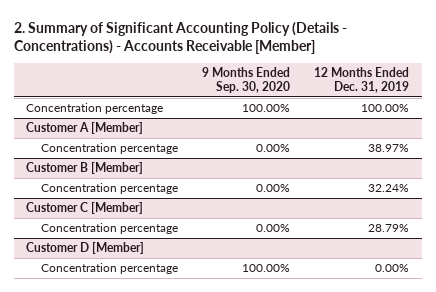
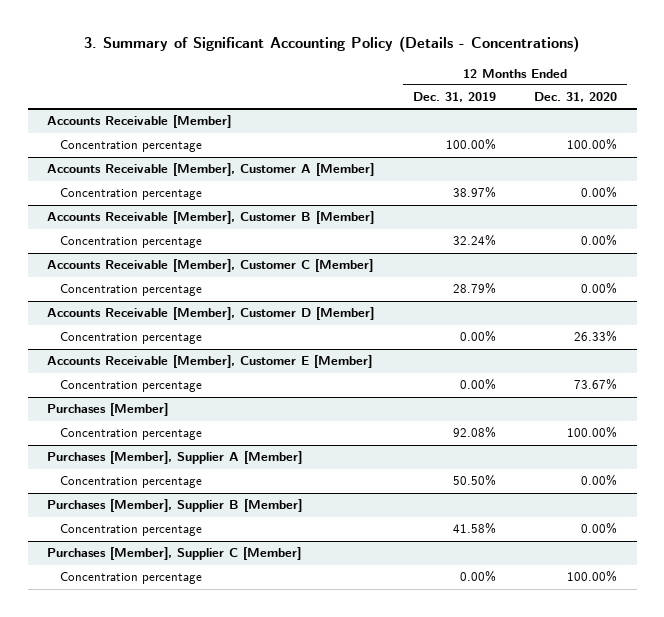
- 2. Summary of Significant Accounting Policy (Details - Concentrations) - Accounts Receivable [Member]
+ 3. Summary of Significant Accounting Policy (Details - Concentrations)
- | 9 Months Ended Sep. 30, 2020 | 12 Months Ended Dec. 31, 2019
+ | 12 Months Ended Dec. 31, 2019 | 12 Months Ended Dec. 31, 2020
+ Accounts Receivable [Member]
- Customer A [Member]
+ Accounts Receivable [Member], Customer A [Member]
- Customer B [Member]
+ Accounts Receivable [Member], Customer B [Member]
- Customer C [Member]
+ Accounts Receivable [Member], Customer C [Member]
- Customer D [Member]
+ Accounts Receivable [Member], Customer D [Member]
+ Accounts Receivable [Member], Customer E [Member]
+ Concentration percentage | 0.00% | 73.67%
+ Purchases [Member]
+ Concentration percentage | 92.08% | 100.00%
+ Purchases [Member], Supplier A [Member]
+ Concentration percentage | 50.50% | 0.00%
+ Purchases [Member], Supplier B [Member]
+ Concentration percentage | 41.58% | 0.00%
+ Purchases [Member], Supplier C [Member]
+ Concentration percentage | 0.00% | 100.00%

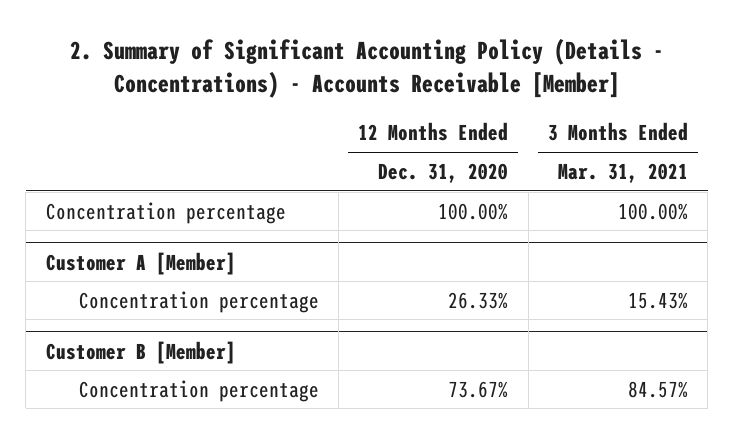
- 3. Summary of Significant Accounting Policy (Details - Concentrations)
+ 2. Summary of Significant Accounting Policy (Details - Concentrations) - Accounts Receivable [Member]
- | 12 Months Ended Dec. 31, 2019 | 12 Months Ended Dec. 31, 2020
+ | 12 Months Ended Dec. 31, 2020 | 3 Months Ended Mar. 31, 2021
- Accounts Receivable [Member]
- Accounts Receivable [Member], Customer A [Member]
- Concentration percentage | 38.97% | 0.00%
- Accounts Receivable [Member], Customer B [Member]
- Concentration percentage | 32.24% | 0.00%
- Accounts Receivable [Member], Customer C [Member]
- Concentration percentage | 28.79% | 0.00%
- Accounts Receivable [Member], Customer D [Member]
+ Customer A [Member]
- Accounts Receivable [Member], Customer E [Member]
+ Customer B [Member]
- Purchases [Member]
- Concentration percentage | 92.08% | 100.00%
- Purchases [Member], Supplier A [Member]
- Concentration percentage | 50.50% | 0.00%
- Purchases [Member], Supplier B [Member]
- Concentration percentage | 41.58% | 0.00%
- Purchases [Member], Supplier C [Member]
- Concentration percentage | 0.00% | 100.00%

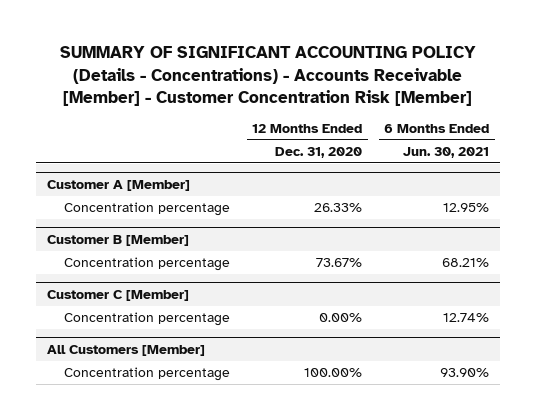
- 2. Summary of Significant Accounting Policy (Details - Concentrations) - Accounts Receivable [Member]
+ SUMMARY OF SIGNIFICANT ACCOUNTING POLICY (Details - Concentrations) - Accounts Receivable [Member] - Customer Concentration Risk [Member]
- | 12 Months Ended Dec. 31, 2020 | 3 Months Ended Mar. 31, 2021
+ | 12 Months Ended Dec. 31, 2020 | 6 Months Ended Jun. 30, 2021
- Concentration percentage | 100.00% | 100.00%
+ Customer C [Member]
+ Concentration percentage | 0.00% | 12.74%
+ All Customers [Member]
+ Concentration percentage | 100.00% | 93.90%

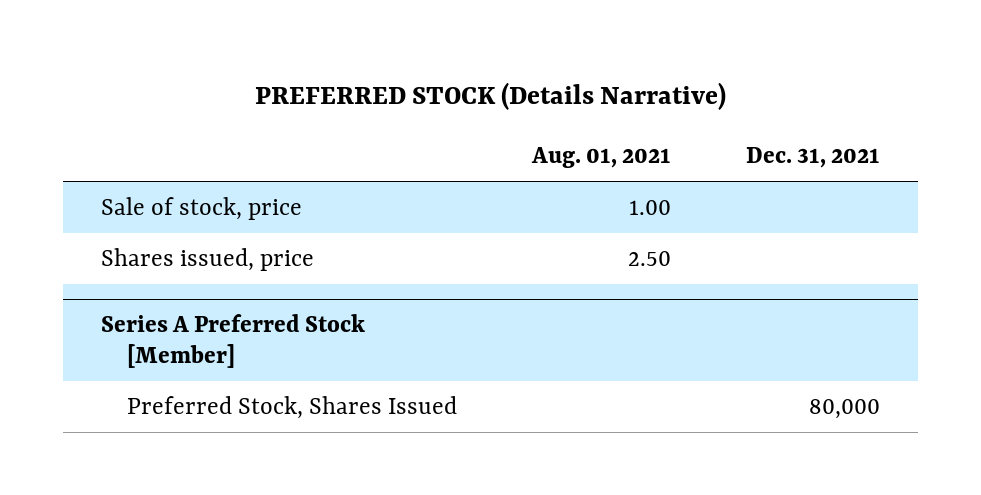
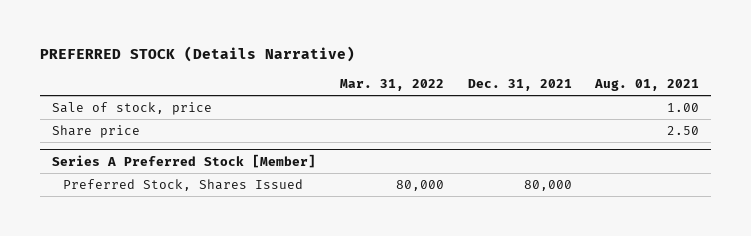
- | Aug. 01, 2021 | Dec. 31, 2021
+ | Mar. 31, 2022 | Dec. 31, 2021 | Aug. 01, 2021
- Shares issued, price | 2.50 |
+ Share price | | | 2.50

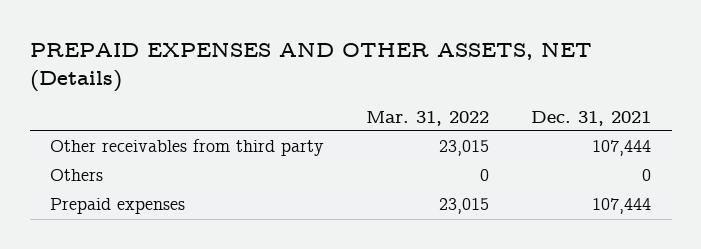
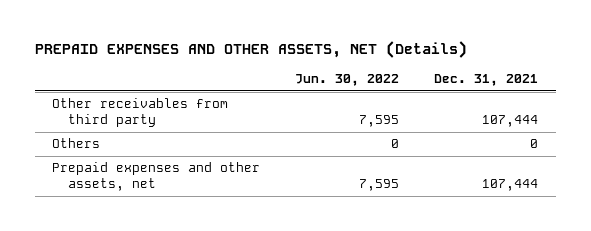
- | Mar. 31, 2022 | Dec. 31, 2021
+ | Jun. 30, 2022 | Dec. 31, 2021
- Prepaid expenses | 23,015 | 107,444
+ Prepaid expenses and other assets, net | 7,595 | 107,444

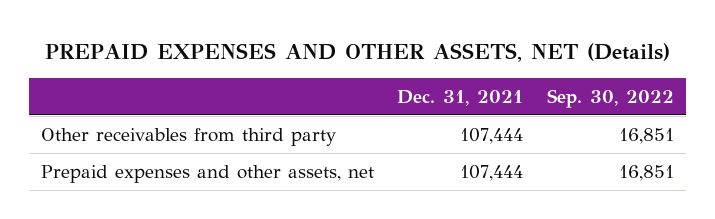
- | Jun. 30, 2022 | Dec. 31, 2021
+ | Dec. 31, 2021 | Sep. 30, 2022
- Others | 0 | 0

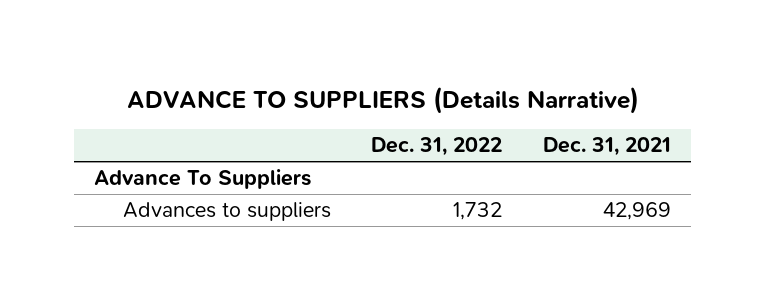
- PREPAID EXPENSES AND OTHER ASSETS, NET (Details)
+ ADVANCE TO SUPPLIERS (Details Narrative)
- | Dec. 31, 2021 | Sep. 30, 2022
+ | Dec. 31, 2022 | Dec. 31, 2021
- Other receivables from third party | 107,444 | 16,851
- Prepaid expenses and other assets, net | 107,444 | 16,851
+ Advance To Suppliers
+ Advances to suppliers | 1,732 | 42,969

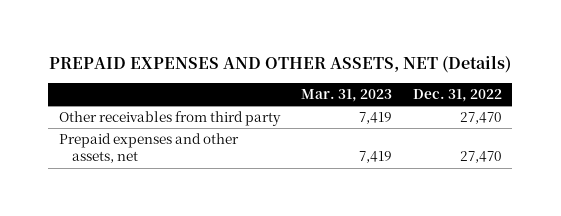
- ADVANCE TO SUPPLIERS (Details Narrative)
+ PREPAID EXPENSES AND OTHER ASSETS, NET (Details)
- | Dec. 31, 2022 | Dec. 31, 2021
+ | Mar. 31, 2023 | Dec. 31, 2022
- Advance To Suppliers
- Advances to suppliers | 1,732 | 42,969
+ Other receivables from third party | 7,419 | 27,470
+ Prepaid expenses and other assets, net | 7,419 | 27,470

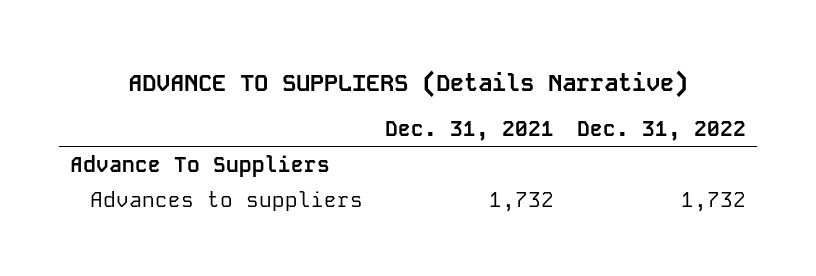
- PREPAID EXPENSES AND OTHER ASSETS, NET (Details)
+ ADVANCE TO SUPPLIERS (Details Narrative)
- | Mar. 31, 2023 | Dec. 31, 2022
+ | Dec. 31, 2021 | Dec. 31, 2022
- Other receivables from third party | 7,419 | 27,470
- Prepaid expenses and other assets, net | 7,419 | 27,470
+ Advance To Suppliers
+ Advances to suppliers | 1,732 | 1,732

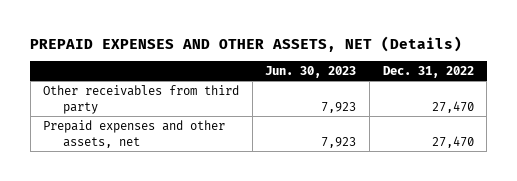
- ADVANCE TO SUPPLIERS (Details Narrative)
+ PREPAID EXPENSES AND OTHER ASSETS, NET (Details)
- | Dec. 31, 2021 | Dec. 31, 2022
+ | Jun. 30, 2023 | Dec. 31, 2022
- Advance To Suppliers
- Advances to suppliers | 1,732 | 1,732
+ Other receivables from third party | 7,923 | 27,470
+ Prepaid expenses and other assets, net | 7,923 | 27,470

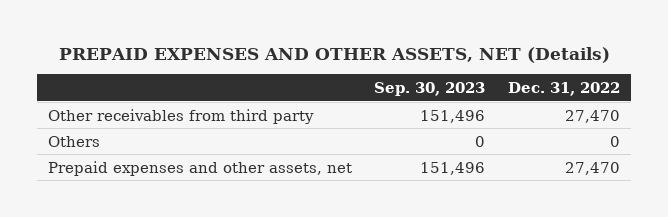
- | Jun. 30, 2023 | Dec. 31, 2022
+ | Sep. 30, 2023 | Dec. 31, 2022
+ Others | 0 | 0

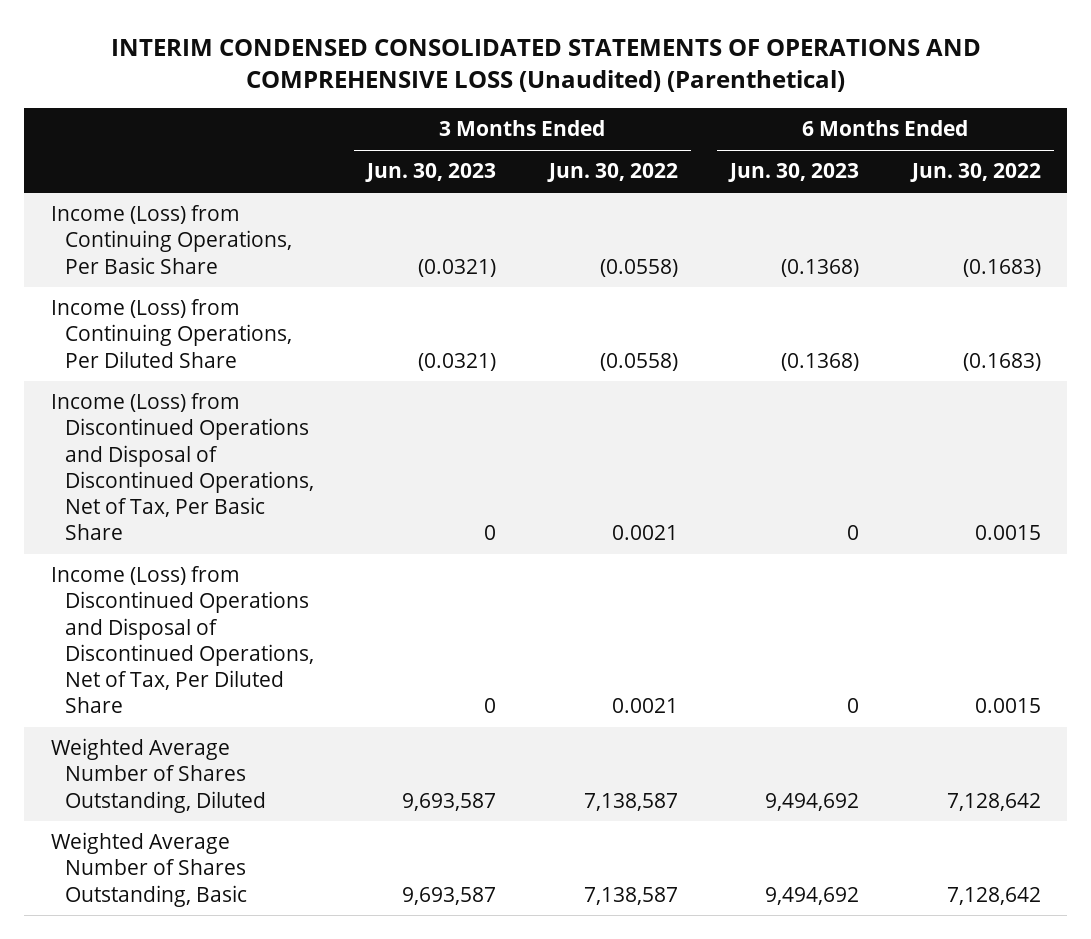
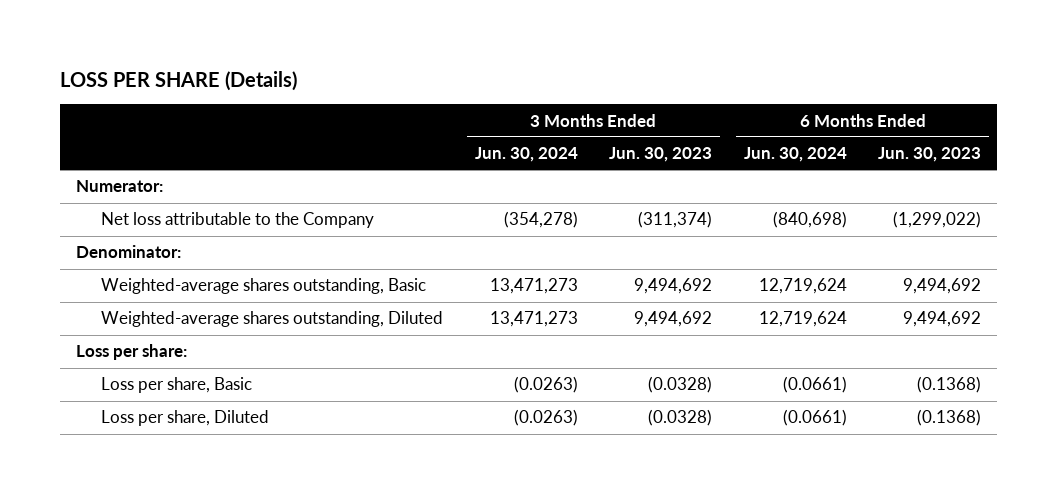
- INTERIM CONDENSED CONSOLIDATED STATEMENTS OF OPERATIONS AND COMPREHENSIVE LOSS (Unaudited) (Parenthetical)
+ LOSS PER SHARE (Details)
- | 3 Months Ended Jun. 30, 2023 | 3 Months Ended Jun. 30, 2022 | 6 Months Ended Jun. 30, 2023 | 6 Months Ended Jun. 30, 2022
+ | 3 Months Ended Jun. 30, 2024 | 3 Months Ended Jun. 30, 2023 | 6 Months Ended Jun. 30, 2024 | 6 Months Ended Jun. 30, 2023
- Income (Loss) from Continuing Operations, Per Basic Share | (0.0321) | (0.0558) | (0.1368) | (0.1683)
- Income (Loss) from Continuing Operations, Per Diluted Share | (0.0321) | (0.0558) | (0.1368) | (0.1683)
- Income (Loss) from Discontinued Operations and Disposal of Discontinued Operations, Net of Tax, Per Basic Share | 0 | 0.0021 | 0 | 0.0015
- Income (Loss) from Discontinued Operations and Disposal of Discontinued Operations, Net of Tax, Per Diluted Share | 0 | 0.0021 | 0 | 0.0015
- Weighted Average Number of Shares Outstanding, Diluted | 9,693,587 | 7,138,587 | 9,494,692 | 7,128,642
- Weighted Average Number of Shares Outstanding, Basic | 9,693,587 | 7,138,587 | 9,494,692 | 7,128,642
+ Numerator:
+ Net loss attributable to the Company | (354,278) | (311,374) | (840,698) | (1,299,022)
+ Denominator:
+ Weighted-average shares outstanding, Basic | 13,471,273 | 9,494,692 | 12,719,624 | 9,494,692
+ Weighted-average shares outstanding, Diluted | 13,471,273 | 9,494,692 | 12,719,624 | 9,494,692
+ Loss per share:
+ Loss per share, Basic | (0.0263) | (0.0328) | (0.0661) | (0.1368)
+ Loss per share, Diluted | (0.0263) | (0.0328) | (0.0661) | (0.1368)

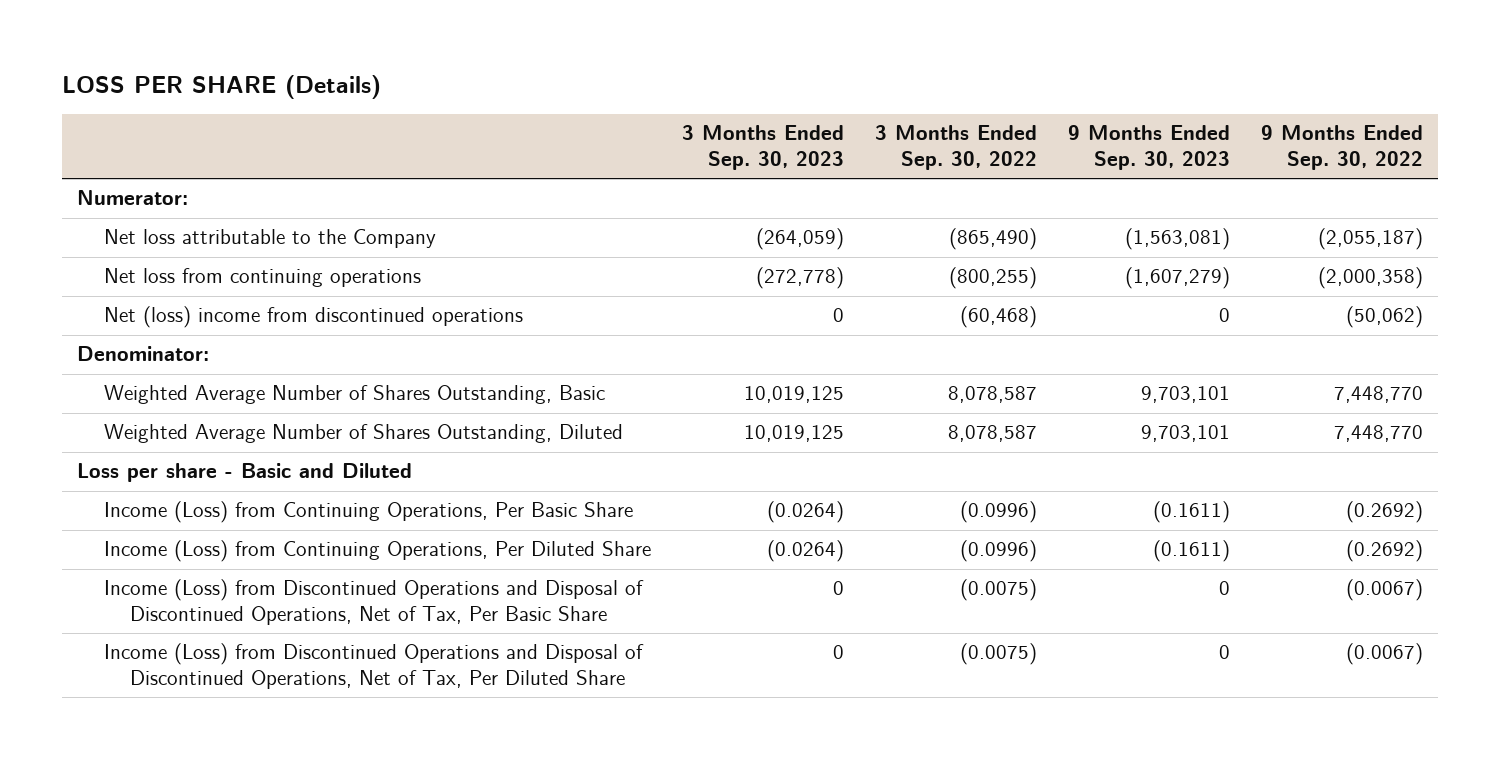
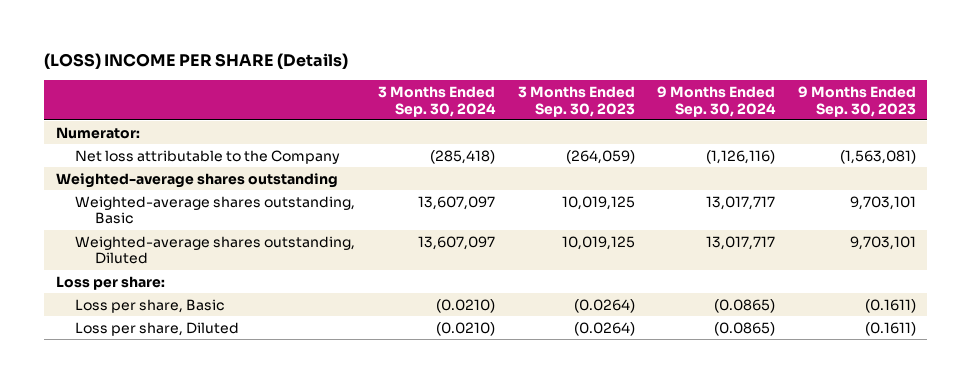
- LOSS PER SHARE (Details)
+ (LOSS) INCOME PER SHARE (Details)
- | 3 Months Ended Sep. 30, 2023 | 3 Months Ended Sep. 30, 2022 | 9 Months Ended Sep. 30, 2023 | 9 Months Ended Sep. 30, 2022
+ | 3 Months Ended Sep. 30, 2024 | 3 Months Ended Sep. 30, 2023 | 9 Months Ended Sep. 30, 2024 | 9 Months Ended Sep. 30, 2023
- Net loss from continuing operations | (272,778) | (800,255) | (1,607,279) | (2,000,358)
- Net (loss) income from discontinued operations | 0 | (60,468) | 0 | (50,062)
- Denominator:
- Weighted Average Number of Shares Outstanding, Basic | 10,019,125 | 8,078,587 | 9,703,101 | 7,448,770
- Weighted Average Number of Shares Outstanding, Diluted | 10,019,125 | 8,078,587 | 9,703,101 | 7,448,770
- Loss per share - Basic and Diluted
- Income (Loss) from Continuing Operations, Per Basic Share | (0.0264) | (0.0996) | (0.1611) | (0.2692)
- Income (Loss) from Continuing Operations, Per Diluted Share | (0.0264) | (0.0996) | (0.1611) | (0.2692)
- Income (Loss) from Discontinued Operations and Disposal of Discontinued Operations, Net of Tax, Per Basic Share | 0 | (0.0075) | 0 | (0.0067)
- Income (Loss) from Discontinued Operations and Disposal of Discontinued Operations, Net of Tax, Per Diluted Share | 0 | (0.0075) | 0 | (0.0067)
+ Weighted-average shares outstanding
+ Weighted-average shares outstanding, Basic | 13,607,097 | 10,019,125 | 13,017,717 | 9,703,101
+ Weighted-average shares outstanding, Diluted | 13,607,097 | 10,019,125 | 13,017,717 | 9,703,101
+ Loss per share:
+ Loss per share, Basic | (0.0210) | (0.0264) | (0.0865) | (0.1611)
+ Loss per share, Diluted | (0.0210) | (0.0264) | (0.0865) | (0.1611)

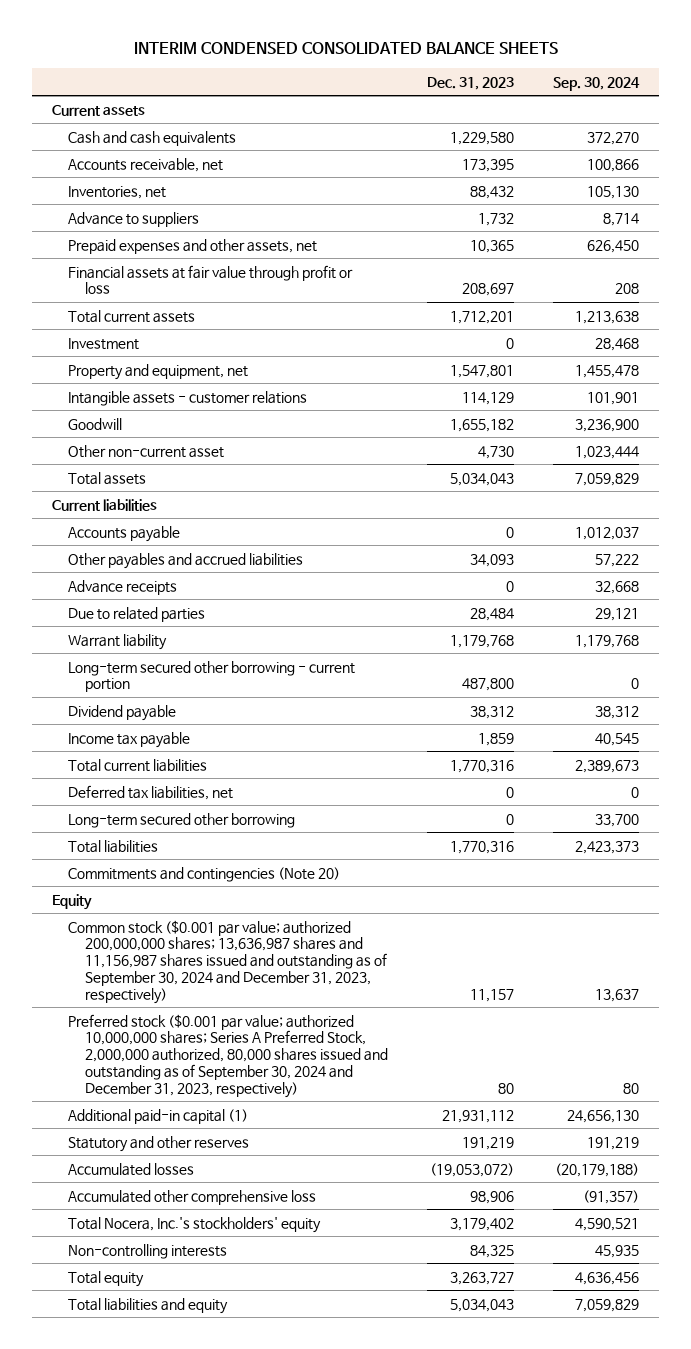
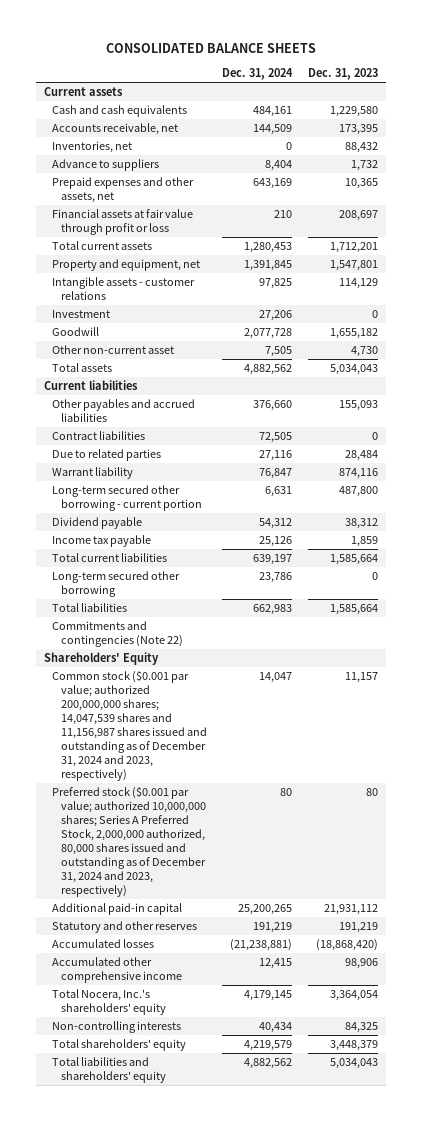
- INTERIM CONDENSED CONSOLIDATED BALANCE SHEETS
+ CONSOLIDATED BALANCE SHEETS
- | Dec. 31, 2023 | Sep. 30, 2024
+ | Dec. 31, 2024 | Dec. 31, 2023
moved down: Investment | 27,206 | 0
- Accounts payable | 0 | 1,012,037
- Other payables and accrued liabilities | 34,093 | 57,222
- Advance receipts | 0 | 32,668
+ Other payables and accrued liabilities | 376,660 | 155,093
+ Contract liabilities | 72,505 | 0
- Warrant liability | 1,179,768 | 1,179,768
+ Warrant liability | 76,847 | 874,116
- Total current liabilities | 1,770,316 | 2,389,673
- Deferred tax liabilities, net | 0 | 0
+ Total current liabilities | 639,197 | 1,585,664
- Total liabilities | 1,770,316 | 2,423,373
- Commitments and contingencies (Note 20)
- Equity
- Common stock ($0.001 par value; authorized 200,000,000 shares; 13,636,987 shares and 11,156,987 shares issued and outstanding as of September 30, 2024 and December 31, 2023, respectively) | 11,157 | 13,637
- Preferred stock ($0.001 par value; authorized 10,000,000 shares; Series A Preferred Stock, 2,000,000 authorized, 80,000 shares issued and outstanding as of September 30, 2024 and December 31, 2023, respectively) | 80 | 80
- Additional paid-in capital (1) | 21,931,112 | 24,656,130
+ Total liabilities | 662,983 | 1,585,664
+ Commitments and contingencies (Note 22)
+ Shareholders' Equity
+ Common stock ($0.001 par value; authorized 200,000,000 shares; 14,047,539 shares and 11,156,987 shares issued and outstanding as of December 31, 2024 and 2023, respectively) | 14,047 | 11,157
+ Preferred stock ($0.001 par value; authorized 10,000,000 shares; Series A Preferred Stock, 2,000,000 authorized, 80,000 shares issued and outstanding as of December 31, 2024 and 2023, respectively) | 80 | 80
+ Additional paid-in capital | 25,200,265 | 21,931,112
- Accumulated losses | (19,053,072) | (20,179,188)
- Accumulated other comprehensive loss | 98,906 | (91,357)
- Total Nocera, Inc.'s stockholders' equity | 3,179,402 | 4,590,521
+ Accumulated losses | (21,238,881) | (18,868,420)
+ Accumulated other comprehensive income | 12,415 | 98,906
+ Total Nocera, Inc.'s shareholders' equity | 4,179,145 | 3,364,054
- Total equity | 3,263,727 | 4,636,456
- Total liabilities and equity | 5,034,043 | 7,059,829
+ Total shareholders' equity | 4,219,579 | 3,448,379
+ Total liabilities and shareholders' equity | 4,882,562 | 5,034,043

